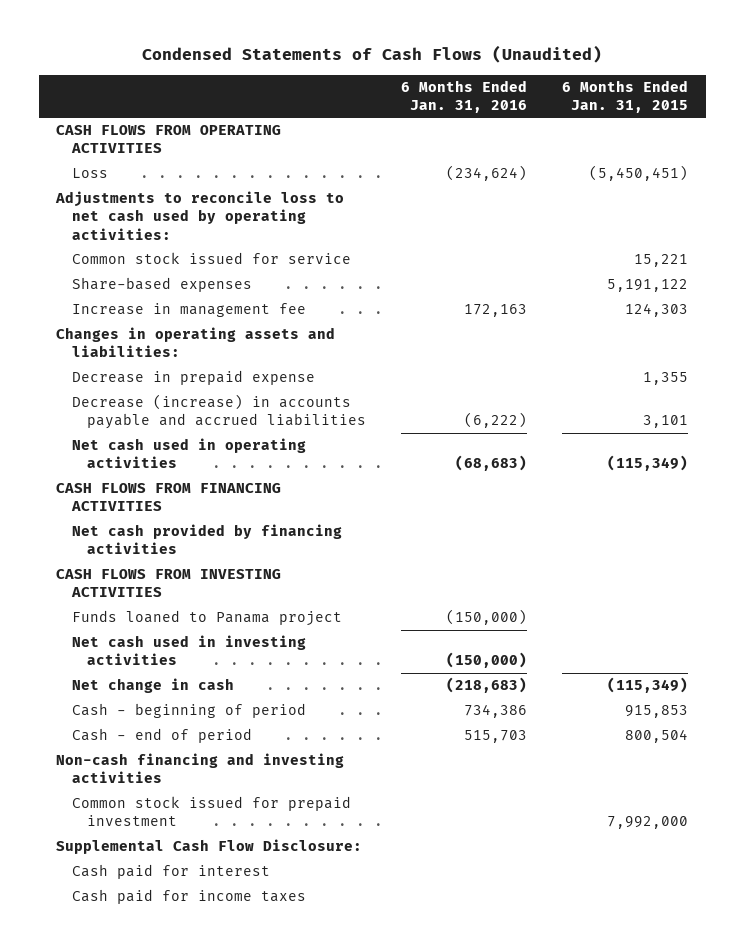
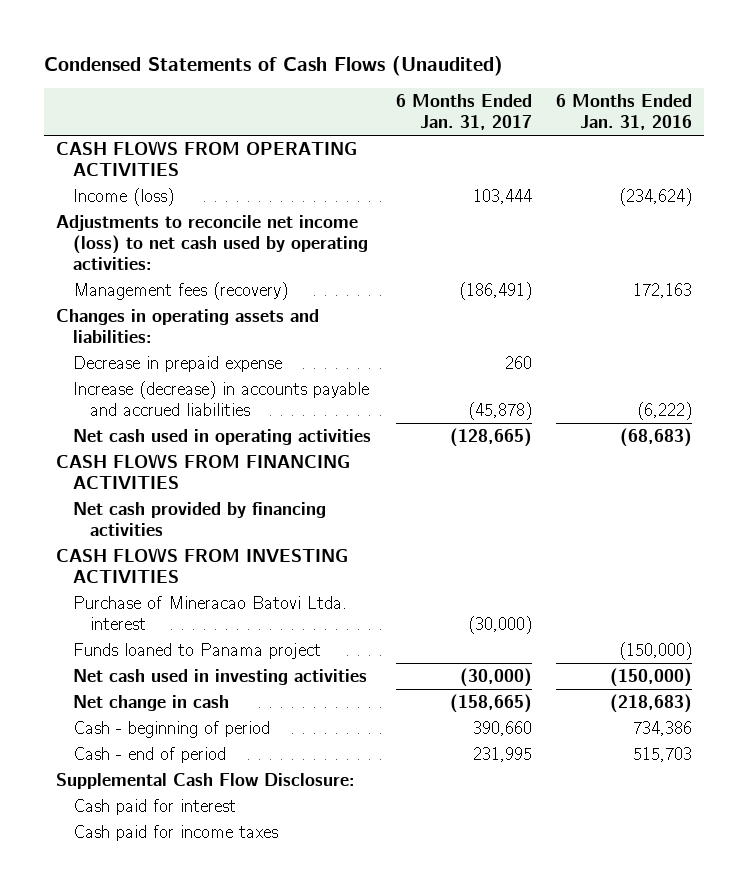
- | 6 Months Ended Jan. 31, 2016 | 6 Months Ended Jan. 31, 2015
+ | 6 Months Ended Jan. 31, 2017 | 6 Months Ended Jan. 31, 2016
- Loss | (234,624) | (5,450,451)
- Adjustments to reconcile loss to net cash used by operating activities:
- Common stock issued for service | | 15,221
- Share-based expenses | | 5,191,122
- Increase in management fee | 172,163 | 124,303
+ Income (loss) | 103,444 | (234,624)
+ Adjustments to reconcile net income (loss) to net cash used by operating activities:
+ Management fees (recovery) | (186,491) | 172,163
- Decrease (increase) in accounts payable and accrued liabilities | (6,222) | 3,101
+ Increase (decrease) in accounts payable and accrued liabilities | (45,878) | (6,222)
+ Purchase of Mineracao Batovi Ltda. interest | (30,000) |
- Non-cash financing and investing activities
- Common stock issued for prepaid investment | | 7,992,000

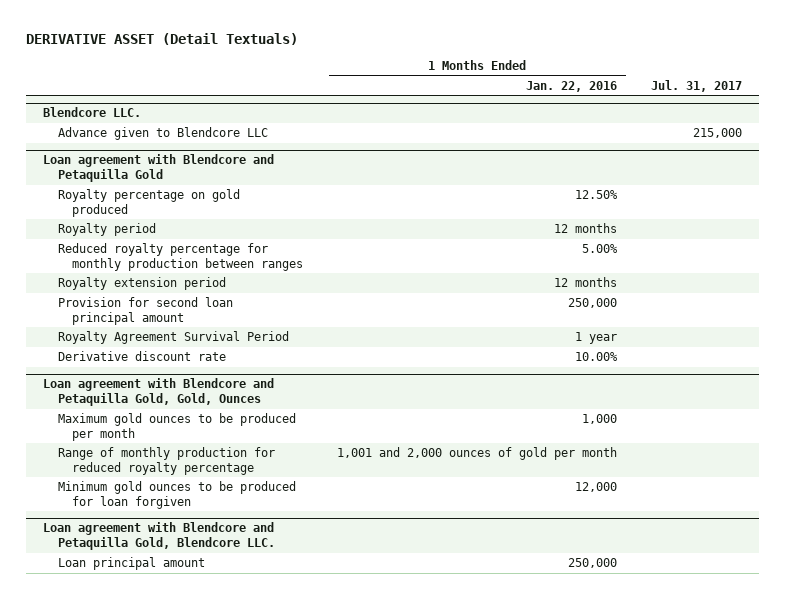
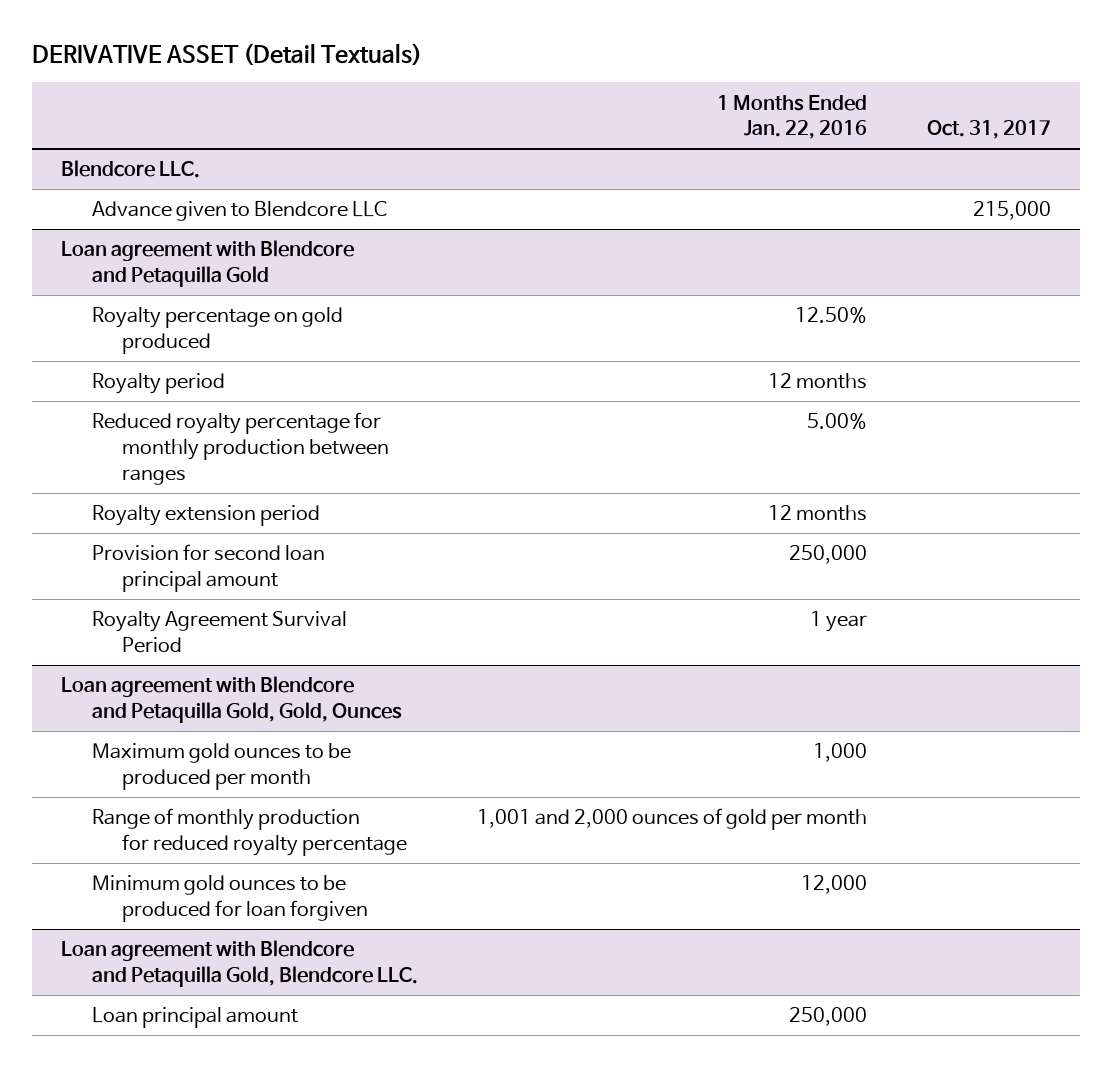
- | 1 Months Ended Jan. 22, 2016 | Jul. 31, 2017
+ | 1 Months Ended Jan. 22, 2016 | Oct. 31, 2017
@ Loan agreement with Blendcore and Petaquilla Gold
- Derivative discount rate | 10.00% |

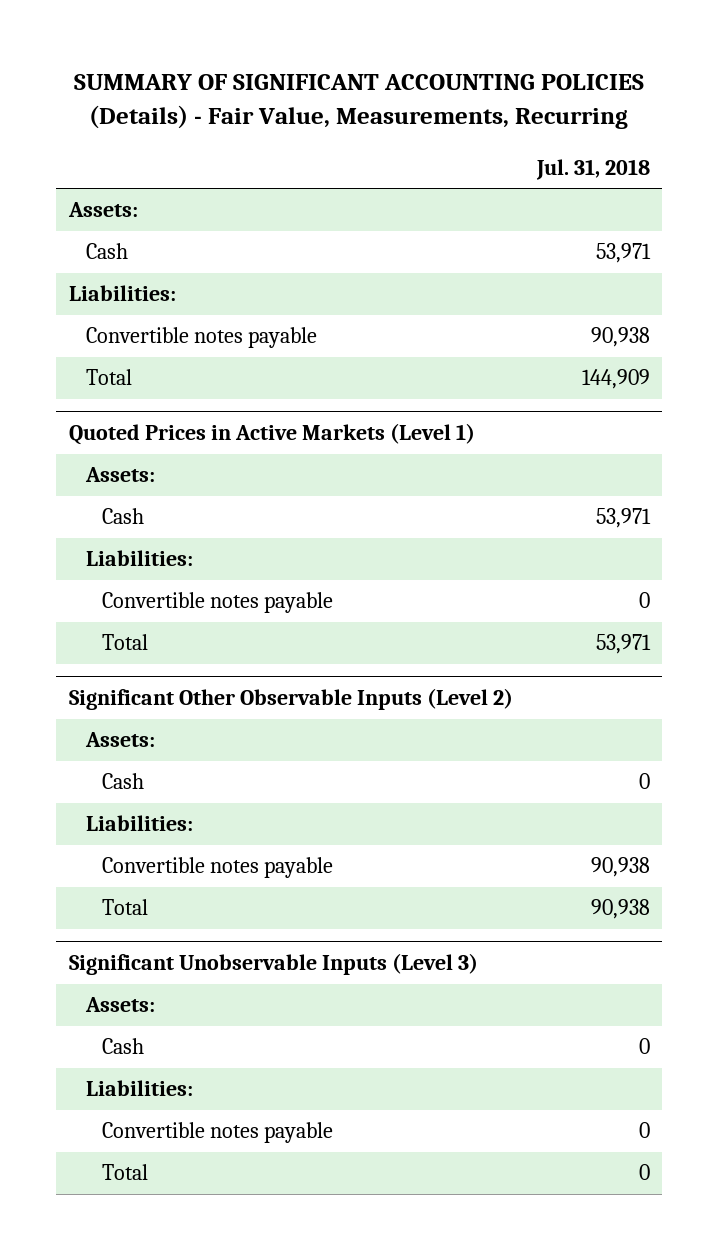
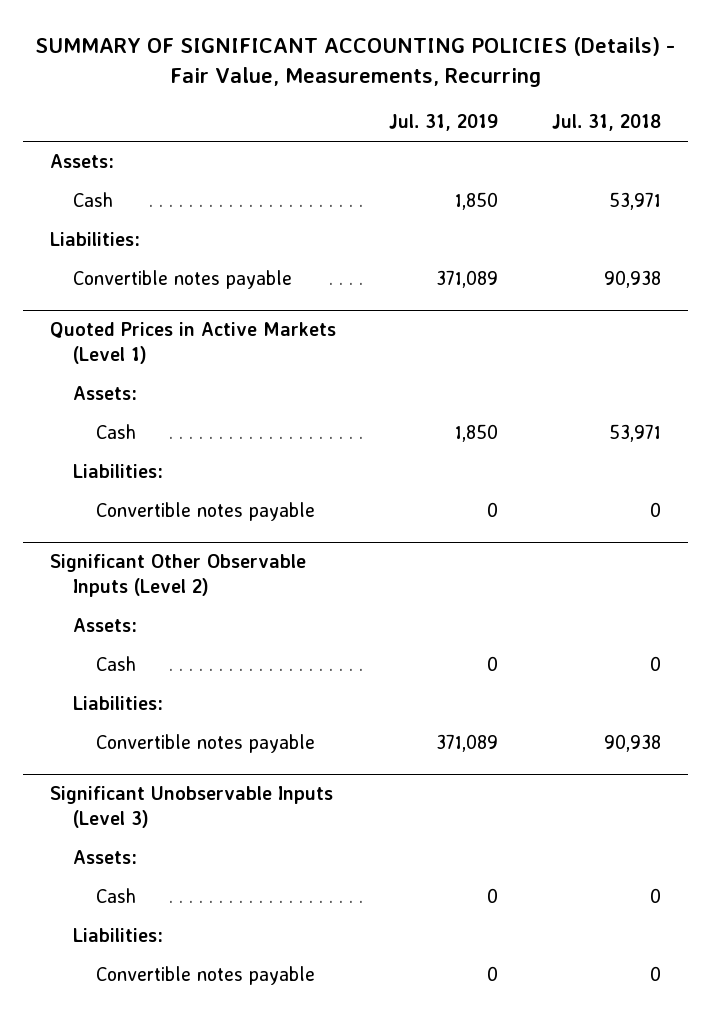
- | Jul. 31, 2018
+ | Jul. 31, 2019 | Jul. 31, 2018
- Total | 144,909
@ Quoted Prices in Active Markets (Level 1)
- Total | 53,971
@ Significant Other Observable Inputs (Level 2)
- Total | 90,938
@ Significant Unobservable Inputs (Level 3)
- Total | 0

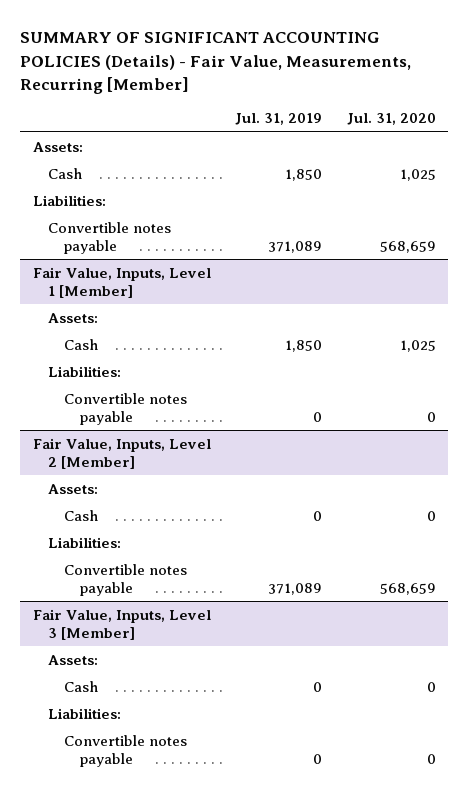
- SUMMARY OF SIGNIFICANT ACCOUNTING POLICIES (Details) - Fair Value, Measurements, Recurring
+ SUMMARY OF SIGNIFICANT ACCOUNTING POLICIES (Details) - Fair Value, Measurements, Recurring [Member]
- | Jul. 31, 2019 | Jul. 31, 2018
+ | Jul. 31, 2019 | Jul. 31, 2020
- Quoted Prices in Active Markets (Level 1)
+ Fair Value, Inputs, Level 1 [Member]
- Significant Other Observable Inputs (Level 2)
+ Fair Value, Inputs, Level 2 [Member]
- Significant Unobservable Inputs (Level 3)
+ Fair Value, Inputs, Level 3 [Member]

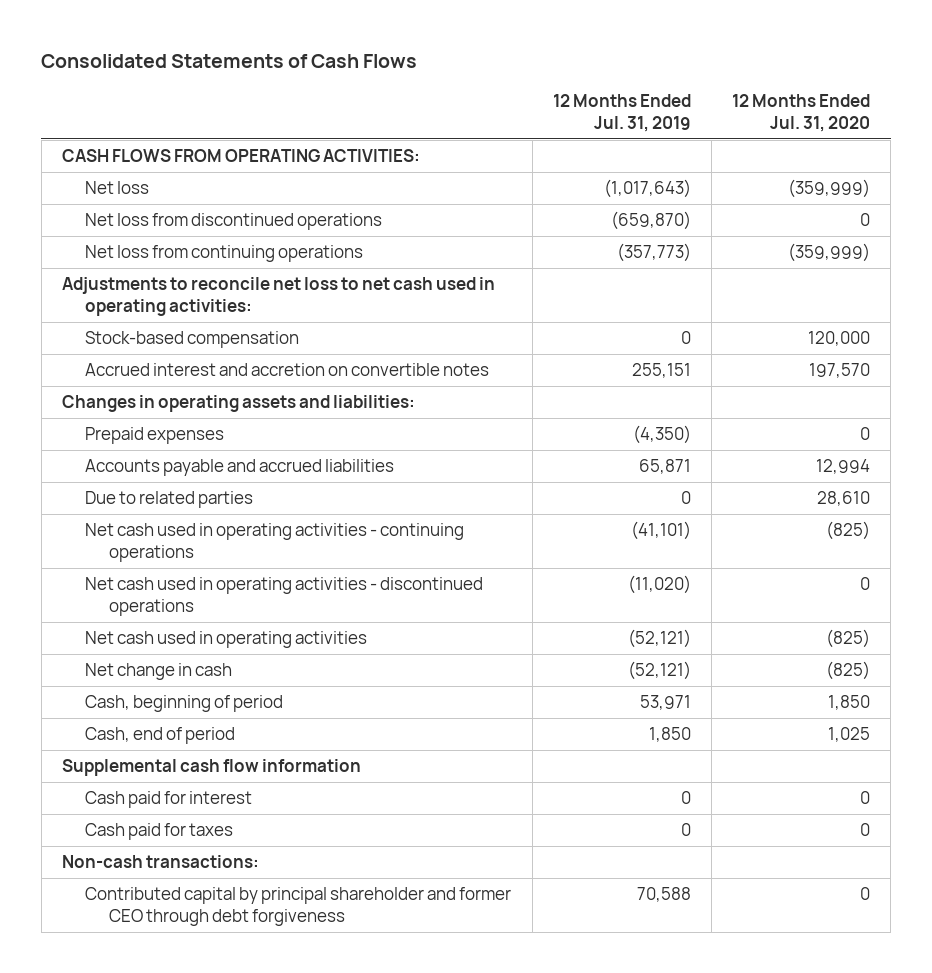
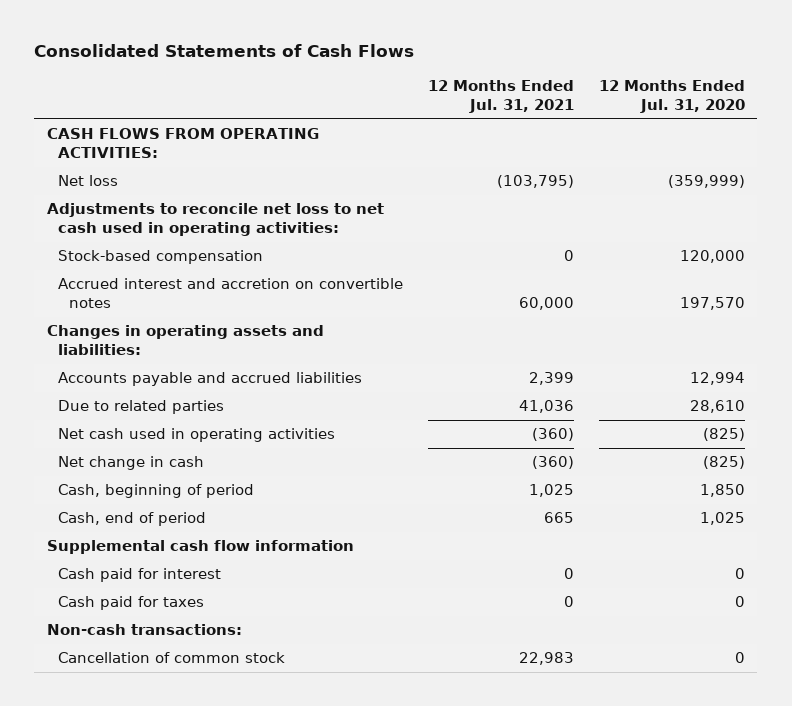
- | 12 Months Ended Jul. 31, 2019 | 12 Months Ended Jul. 31, 2020
+ | 12 Months Ended Jul. 31, 2021 | 12 Months Ended Jul. 31, 2020
- Net loss from discontinued operations | (659,870) | 0
- Net loss from continuing operations | (357,773) | (359,999)
- Prepaid expenses | (4,350) | 0
- Net cash used in operating activities - continuing operations | (41,101) | (825)
- Net cash used in operating activities - discontinued operations | (11,020) | 0
- Contributed capital by principal shareholder and former CEO through debt forgiveness | 70,588 | 0
+ Cancellation of common stock | 22,983 | 0

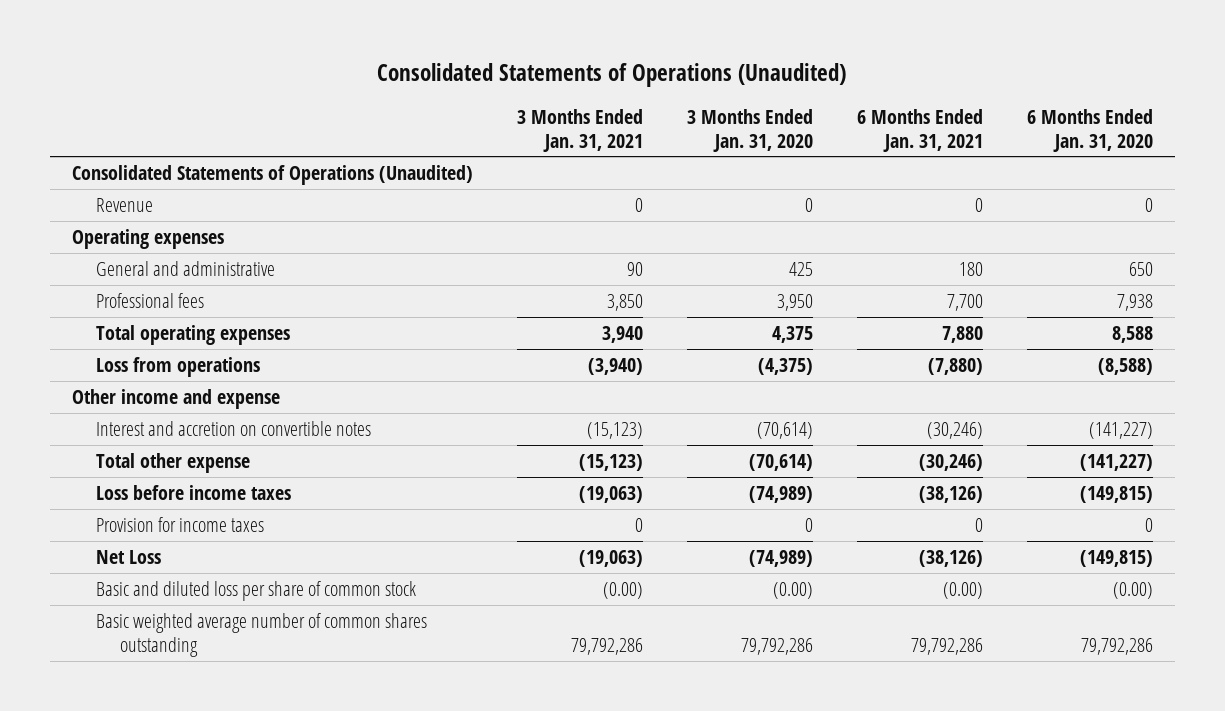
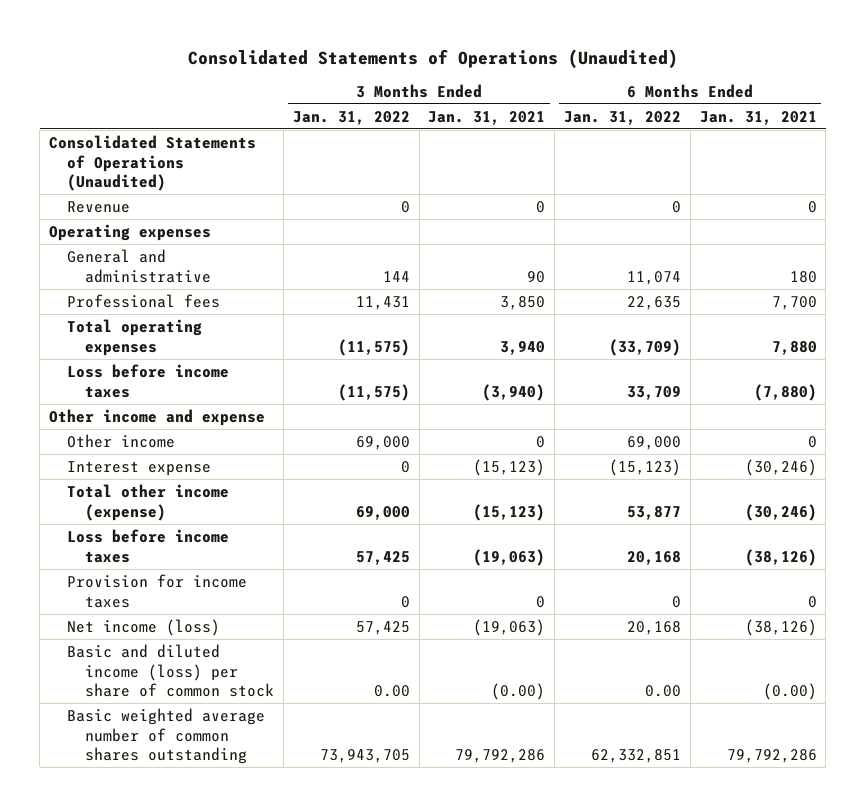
- | 3 Months Ended Jan. 31, 2021 | 3 Months Ended Jan. 31, 2020 | 6 Months Ended Jan. 31, 2021 | 6 Months Ended Jan. 31, 2020
+ | 3 Months Ended Jan. 31, 2022 | 3 Months Ended Jan. 31, 2021 | 6 Months Ended Jan. 31, 2022 | 6 Months Ended Jan. 31, 2021
- Loss from operations | (3,940) | (4,375) | (7,880) | (8,588)
+ Loss before income taxes | (11,575) | (3,940) | 33,709 | (7,880)
- Interest and accretion on convertible notes | (15,123) | (70,614) | (30,246) | (141,227)
- Total other expense | (15,123) | (70,614) | (30,246) | (141,227)
+ Other income | 69,000 | 0 | 69,000 | 0
+ Interest expense | 0 | (15,123) | (15,123) | (30,246)
+ Total other income (expense) | 69,000 | (15,123) | 53,877 | (30,246)
- Net Loss | (19,063) | (74,989) | (38,126) | (149,815)
- Basic and diluted loss per share of common stock | (0.00) | (0.00) | (0.00) | (0.00)
+ Net income (loss) | 57,425 | (19,063) | 20,168 | (38,126)
+ Basic and diluted income (loss) per share of common stock | 0.00 | (0.00) | 0.00 | (0.00)

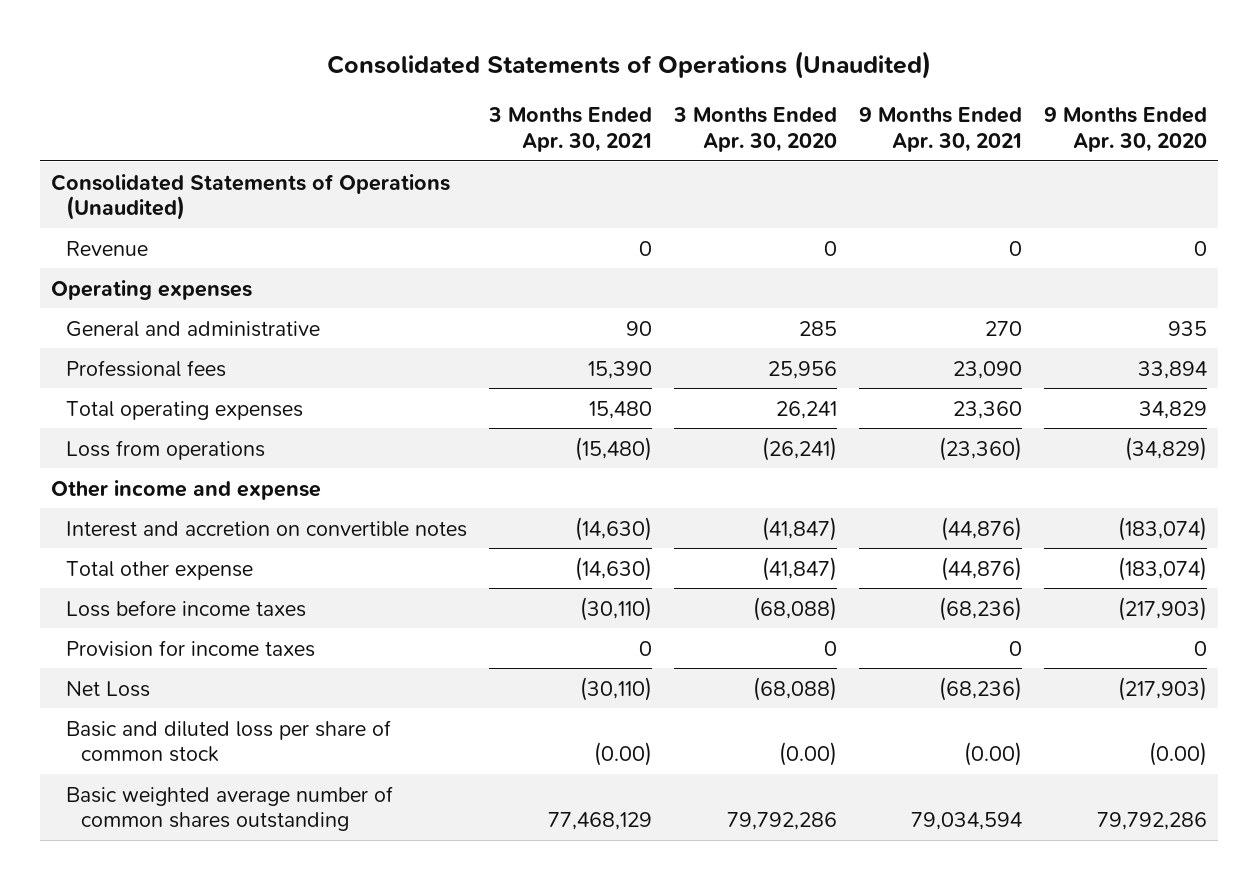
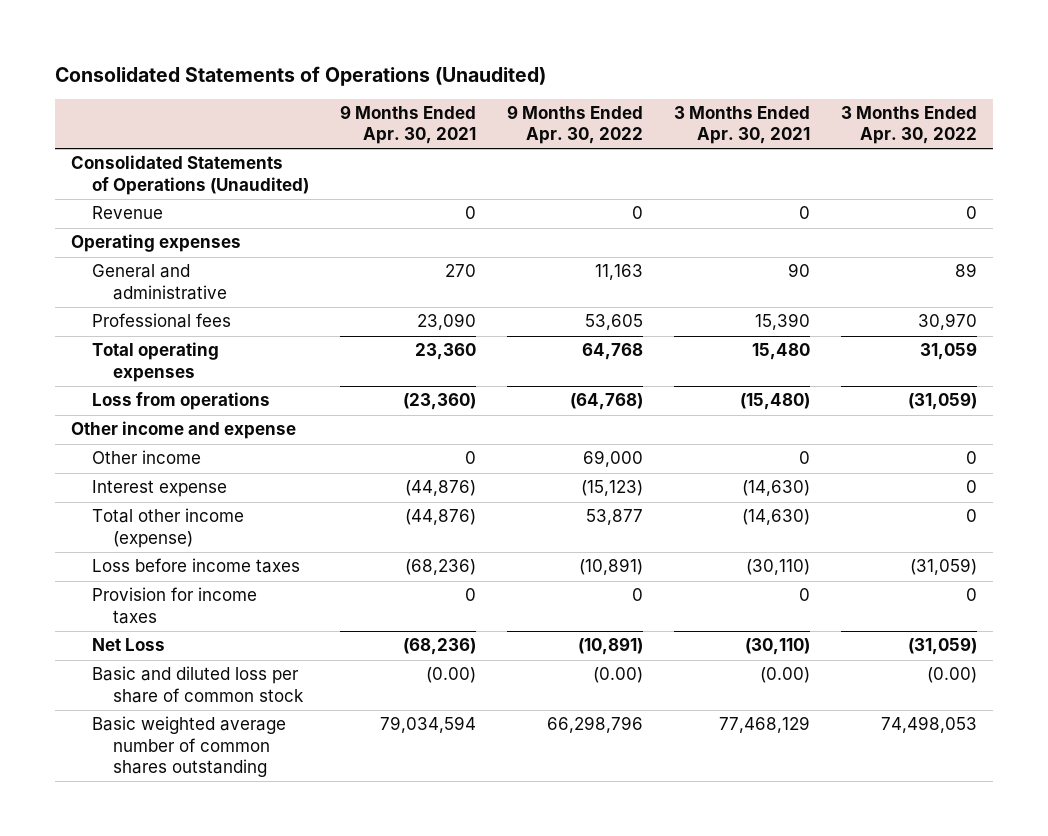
- | 3 Months Ended Apr. 30, 2021 | 3 Months Ended Apr. 30, 2020 | 9 Months Ended Apr. 30, 2021 | 9 Months Ended Apr. 30, 2020
+ | 9 Months Ended Apr. 30, 2021 | 9 Months Ended Apr. 30, 2022 | 3 Months Ended Apr. 30, 2021 | 3 Months Ended Apr. 30, 2022
- Interest and accretion on convertible notes | (14,630) | (41,847) | (44,876) | (183,074)
- Total other expense | (14,630) | (41,847) | (44,876) | (183,074)
+ Other income | 0 | 69,000 | 0 | 0
+ Interest expense | (44,876) | (15,123) | (14,630) | 0
+ Total other income (expense) | (44,876) | 53,877 | (14,630) | 0

